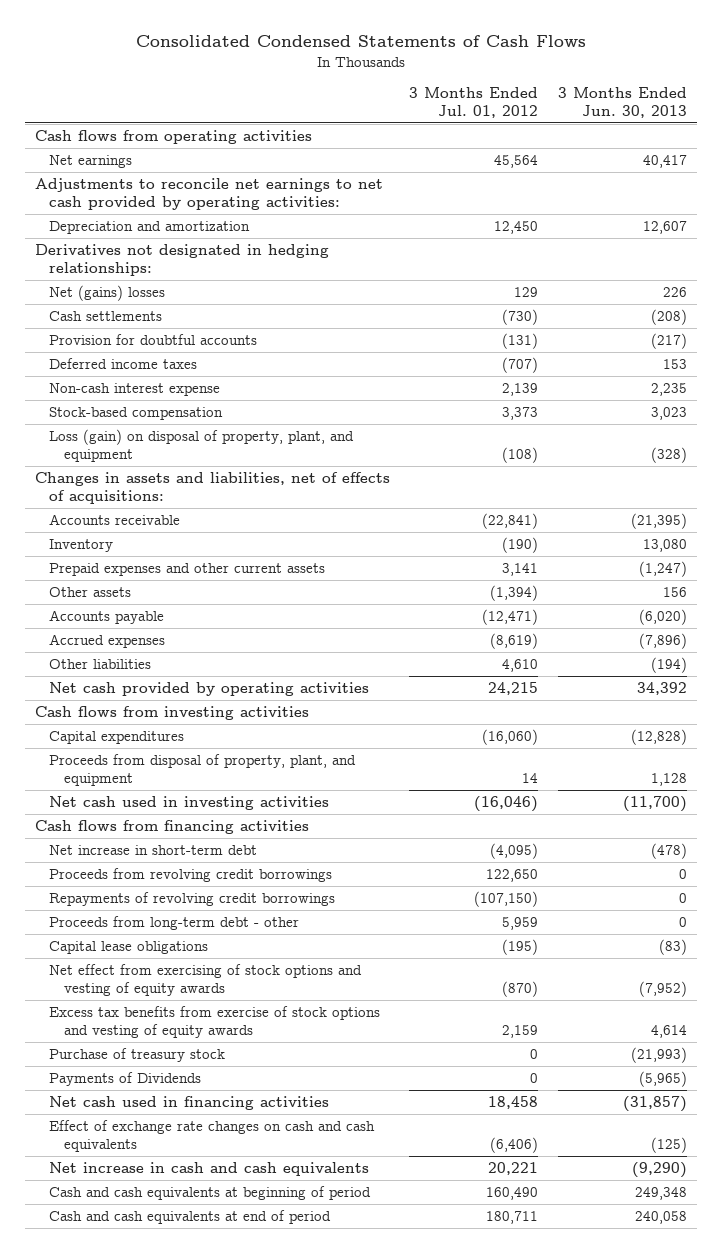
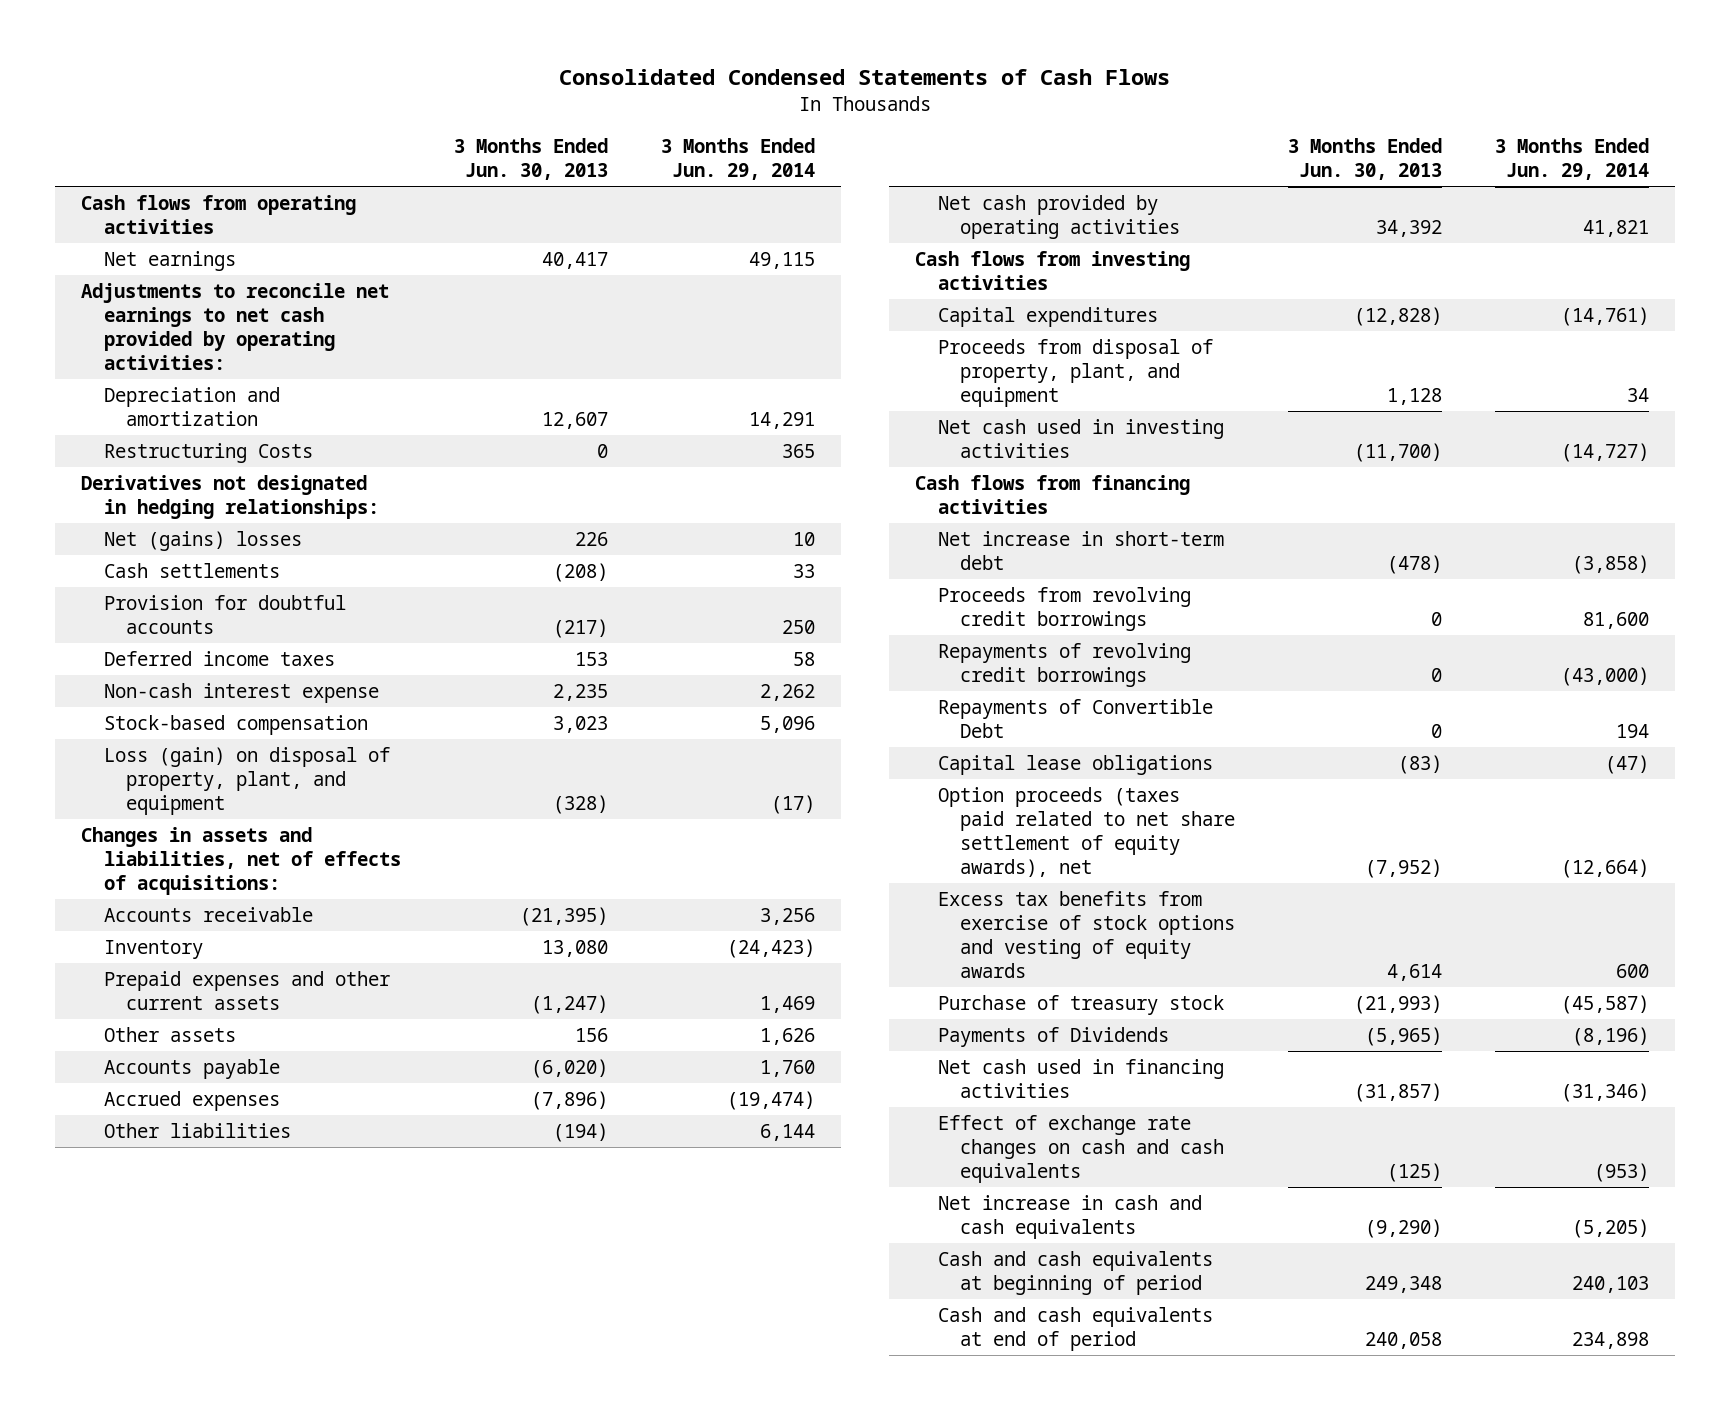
- | 3 Months Ended Jul. 01, 2012 | 3 Months Ended Jun. 30, 2013
+ | 3 Months Ended Jun. 30, 2013 | 3 Months Ended Jun. 29, 2014
+ Restructuring Costs | 0 | 365
- Proceeds from long-term debt - other | 5,959 | 0
+ Repayments of Convertible Debt | 0 | 194
- Net effect from exercising of stock options and vesting of equity awards | (870) | (7,952)
+ Option proceeds (taxes paid related to net share settlement of equity awards), net | (7,952) | (12,664)

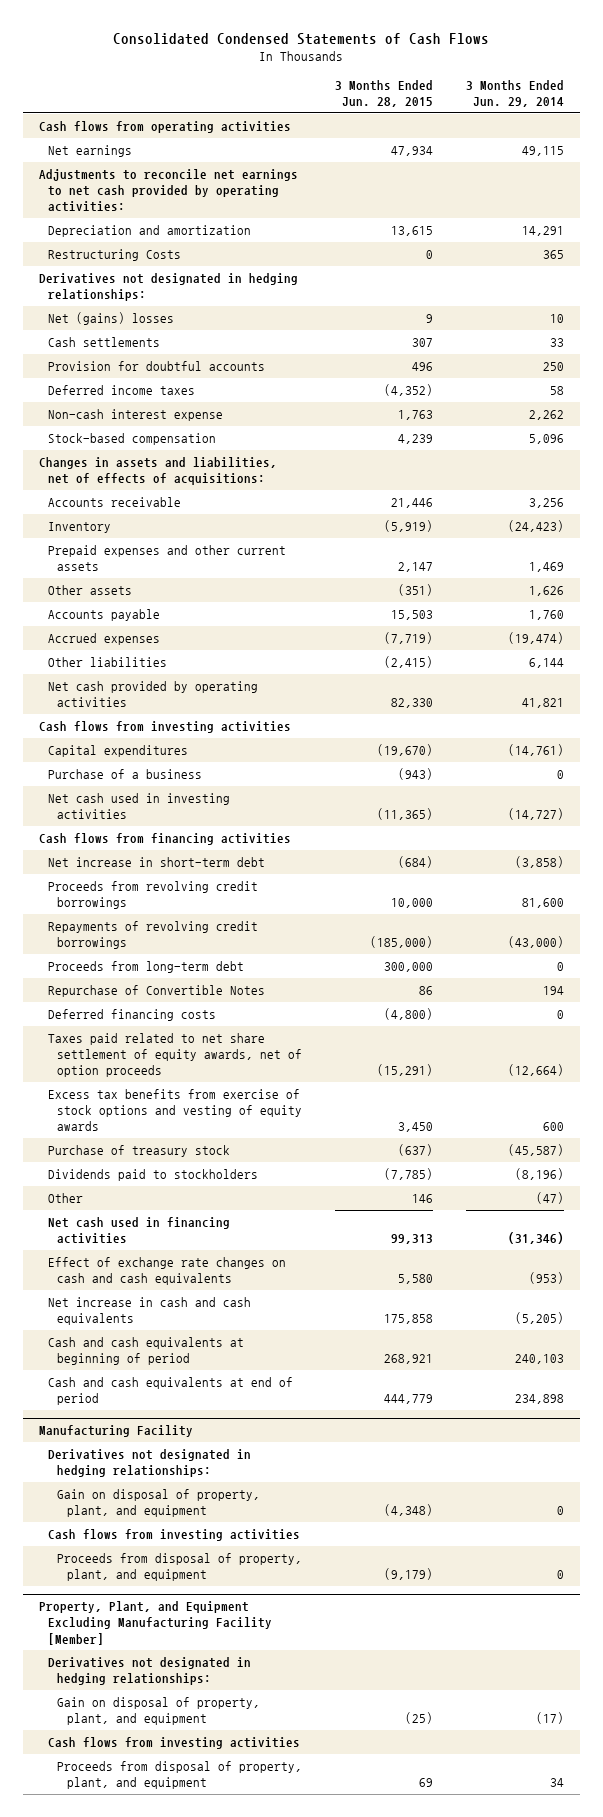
- | 3 Months Ended Jun. 30, 2013 | 3 Months Ended Jun. 29, 2014
+ | 3 Months Ended Jun. 28, 2015 | 3 Months Ended Jun. 29, 2014
- Loss (gain) on disposal of property, plant, and equipment | (328) | (17)
- Proceeds from disposal of property, plant, and equipment | 1,128 | 34
+ Purchase of a business | (943) | 0
- Repayments of Convertible Debt | 0 | 194
- Capital lease obligations | (83) | (47)
- Option proceeds (taxes paid related to net share settlement of equity awards), net | (7,952) | (12,664)
+ Proceeds from long-term debt | 300,000 | 0
+ Repurchase of Convertible Notes | 86 | 194
+ Deferred financing costs | (4,800) | 0
+ Taxes paid related to net share settlement of equity awards, net of option proceeds | (15,291) | (12,664)
- Payments of Dividends | (5,965) | (8,196)
+ Dividends paid to stockholders | (7,785) | (8,196)
+ Other | 146 | (47)
+ Manufacturing Facility
+ Derivatives not designated in hedging relationships:
+ Gain on disposal of property, plant, and equipment | (4,348) | 0
+ Cash flows from investing activities
+ Proceeds from disposal of property, plant, and equipment | (9,179) | 0
+ Property, Plant, and Equipment Excluding Manufacturing Facility [Member]
+ Derivatives not designated in hedging relationships:
+ Gain on disposal of property, plant, and equipment | (25) | (17)
+ Cash flows from investing activities
+ Proceeds from disposal of property, plant, and equipment | 69 | 34

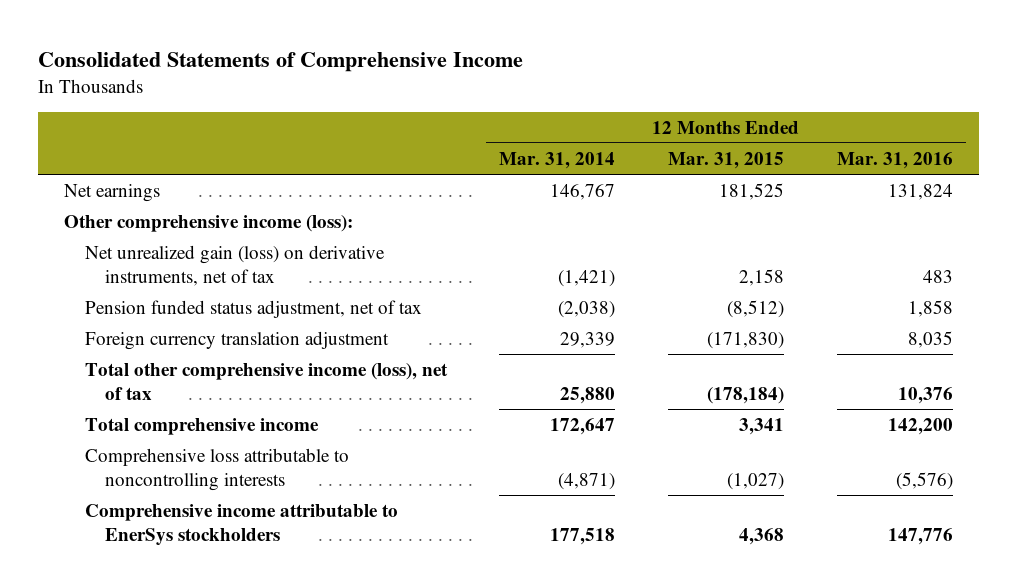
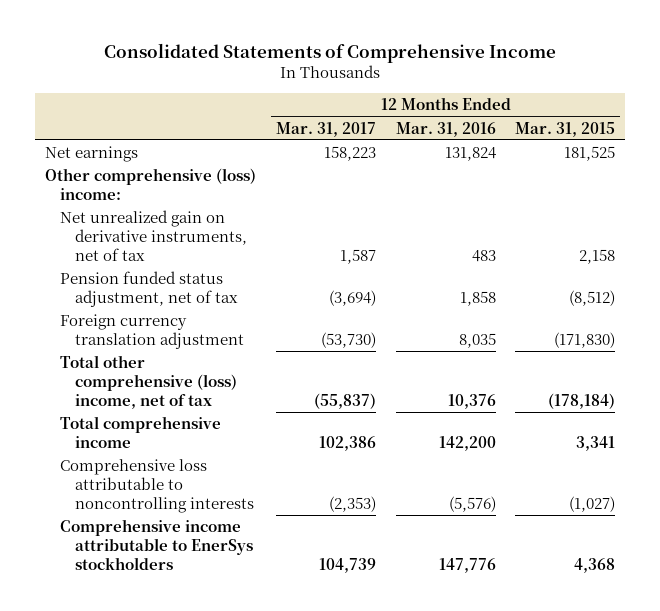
- | 12 Months Ended Mar. 31, 2014 | 12 Months Ended Mar. 31, 2015 | 12 Months Ended Mar. 31, 2016
+ | 12 Months Ended Mar. 31, 2017 | 12 Months Ended Mar. 31, 2016 | 12 Months Ended Mar. 31, 2015
- Other comprehensive income (loss):
- Net unrealized gain (loss) on derivative instruments, net of tax | (1,421) | 2,158 | 483
+ Other comprehensive (loss) income:
+ Net unrealized gain on derivative instruments, net of tax | 1,587 | 483 | 2,158
- Total other comprehensive income (loss), net of tax | 25,880 | (178,184) | 10,376
+ Total other comprehensive (loss) income, net of tax | (55,837) | 10,376 | (178,184)

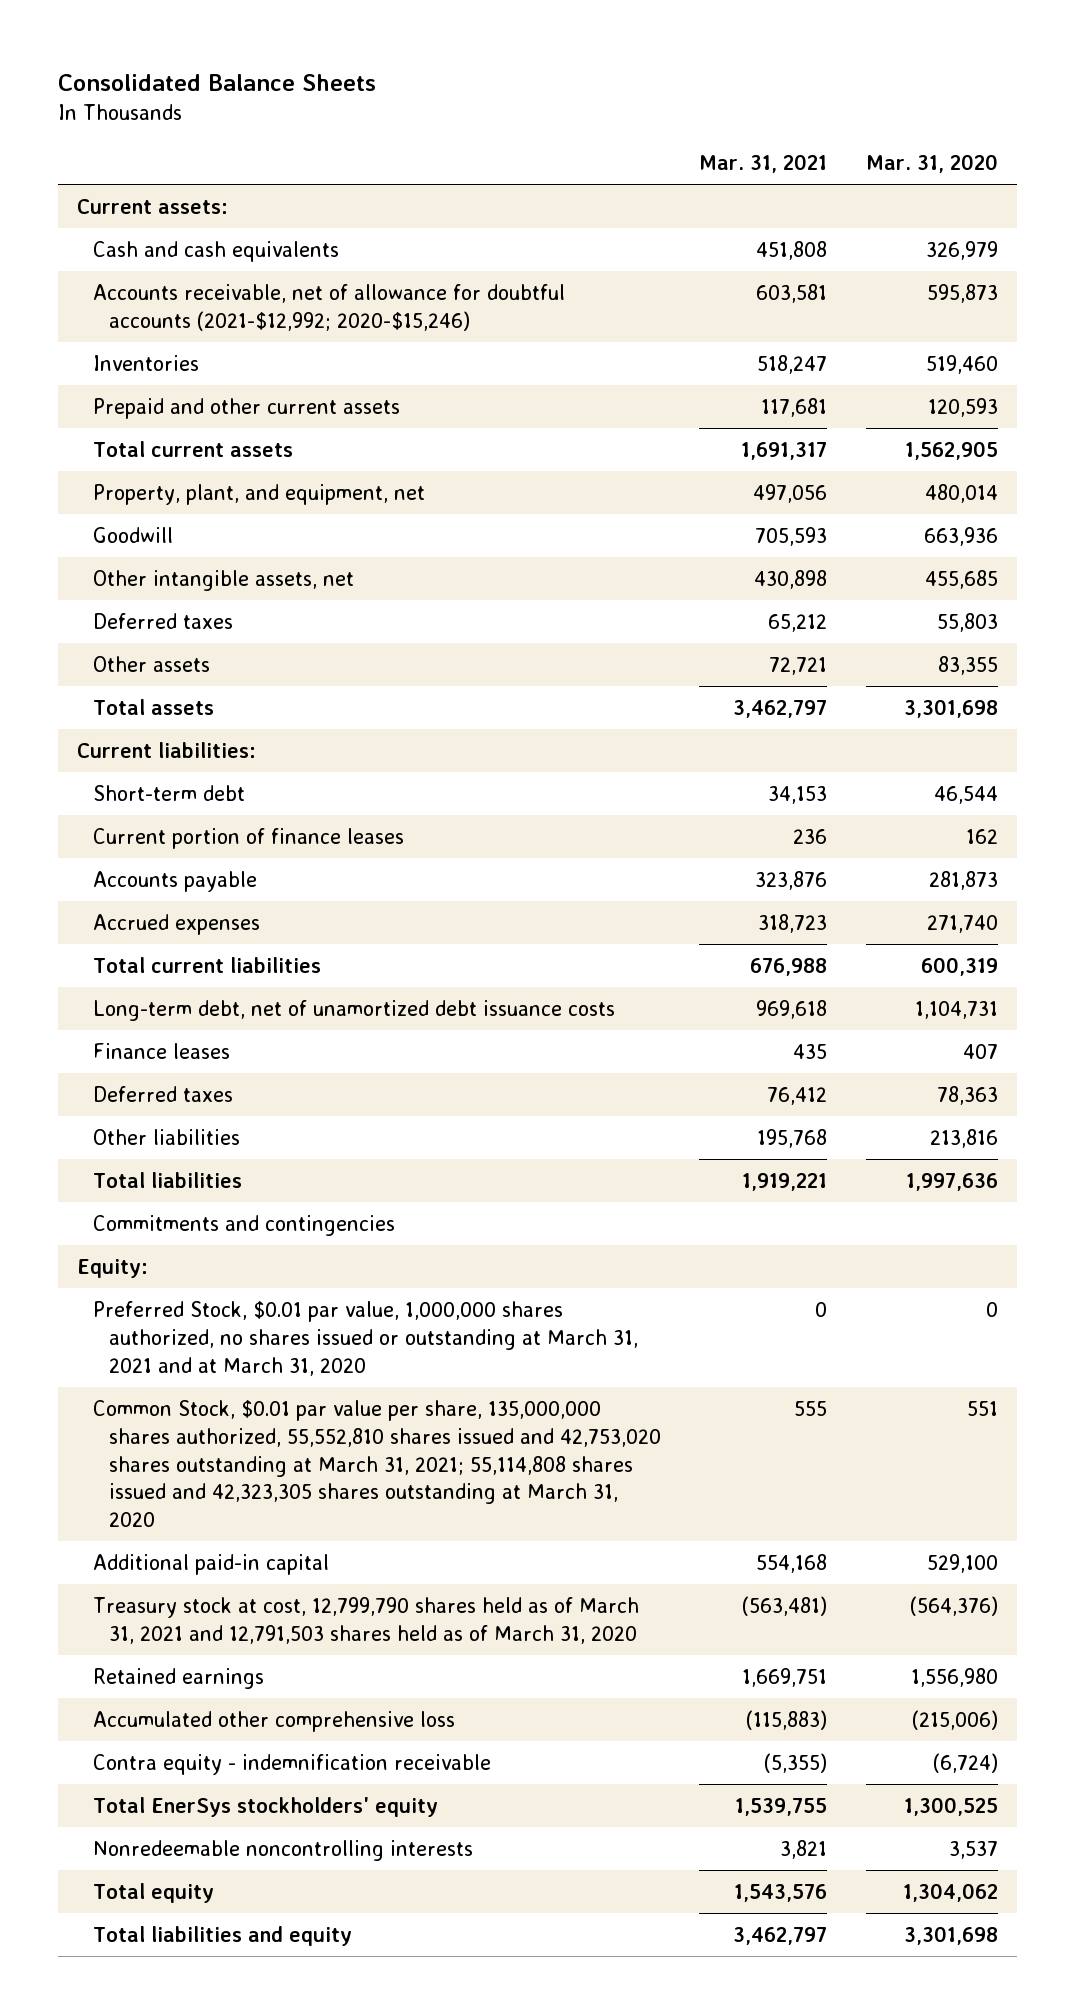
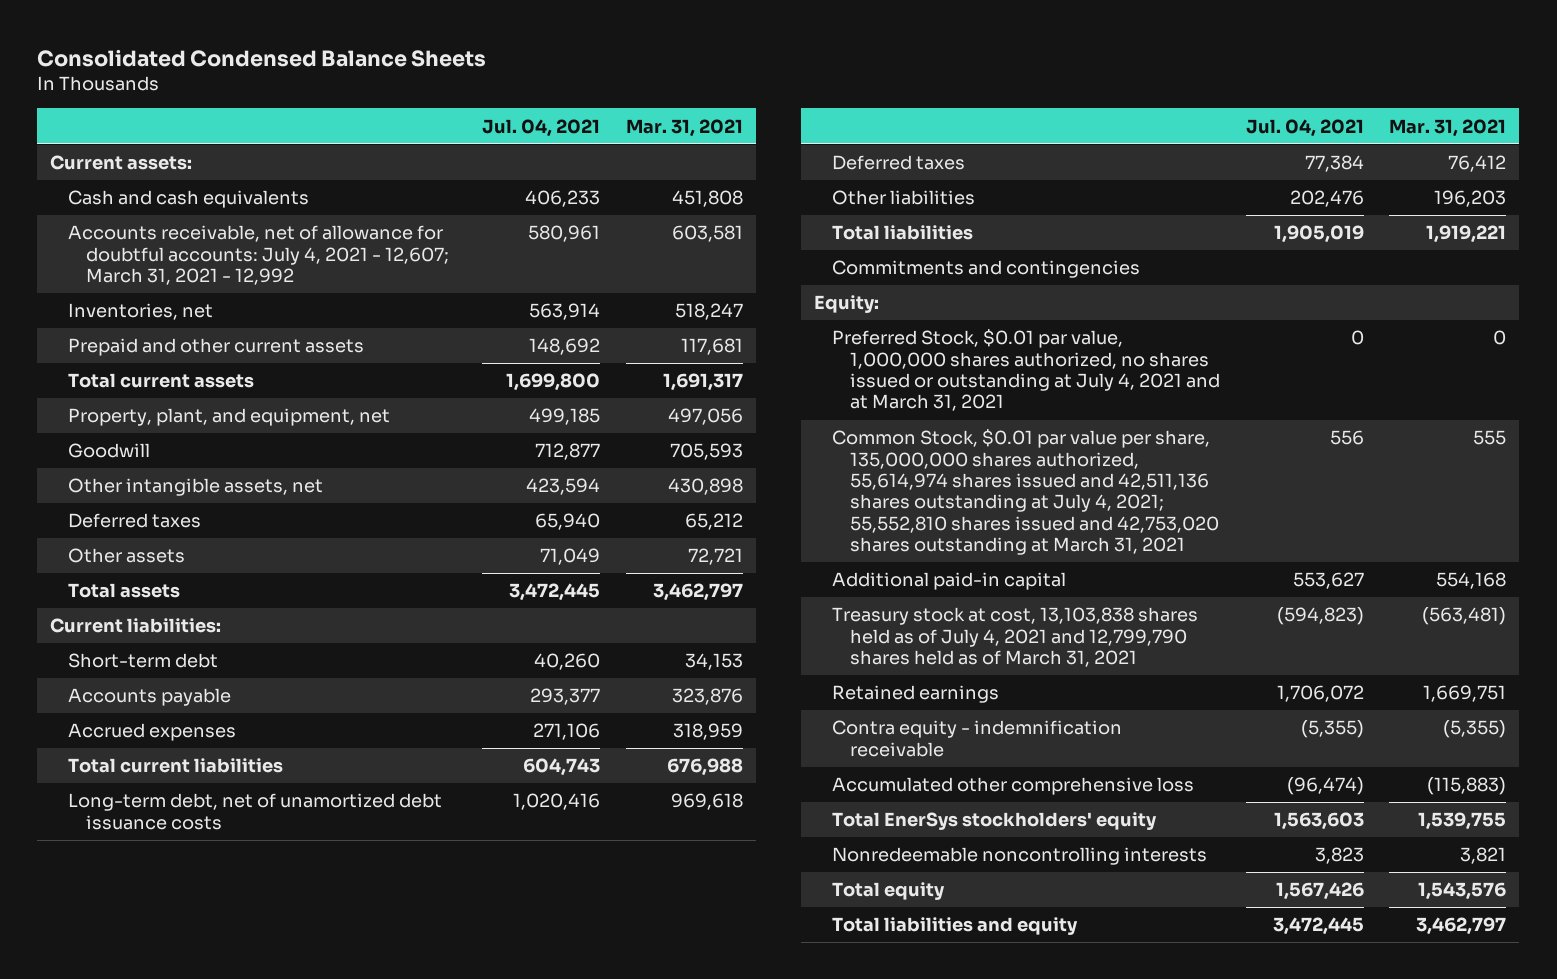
- Consolidated Balance Sheets
+ Consolidated Condensed Balance Sheets
- | Mar. 31, 2021 | Mar. 31, 2020
+ | Jul. 04, 2021 | Mar. 31, 2021
- Accounts receivable, net of allowance for doubtful accounts (2021-$12,992; 2020-$15,246) | 603,581 | 595,873
- Inventories | 518,247 | 519,460
+ Accounts receivable, net of allowance for doubtful accounts: July 4, 2021 - 12,607; March 31, 2021 - 12,992 | 580,961 | 603,581
+ Inventories, net | 563,914 | 518,247
- Current portion of finance leases | 236 | 162
- Accrued expenses | 318,723 | 271,740
+ Accrued expenses | 271,106 | 318,959
- Finance leases | 435 | 407
- Other liabilities | 195,768 | 213,816
+ Other liabilities | 202,476 | 196,203
- Preferred Stock, $0.01 par value, 1,000,000 shares authorized, no shares issued or outstanding at March 31, 2021 and at March 31, 2020 | 0 | 0
- Common Stock, $0.01 par value per share, 135,000,000 shares authorized, 55,552,810 shares issued and 42,753,020 shares outstanding at March 31, 2021; 55,114,808 shares issued and 42,323,305 shares outstanding at March 31, 2020 | 555 | 551
+ Preferred Stock, $0.01 par value, 1,000,000 shares authorized, no shares issued or outstanding at July 4, 2021 and at March 31, 2021 | 0 | 0
+ Common Stock, $0.01 par value per share, 135,000,000 shares authorized, 55,614,974 shares issued and 42,511,136 shares outstanding at July 4, 2021; 55,552,810 shares issued and 42,753,020 shares outstanding at March 31, 2021 | 556 | 555
- Treasury stock at cost, 12,799,790 shares held as of March 31, 2021 and 12,791,503 shares held as of March 31, 2020 | (563,481) | (564,376)
+ Treasury stock at cost, 13,103,838 shares held as of July 4, 2021 and 12,799,790 shares held as of March 31, 2021 | (594,823) | (563,481)
moved down: Accumulated other comprehensive loss | (96,474) | (115,883)

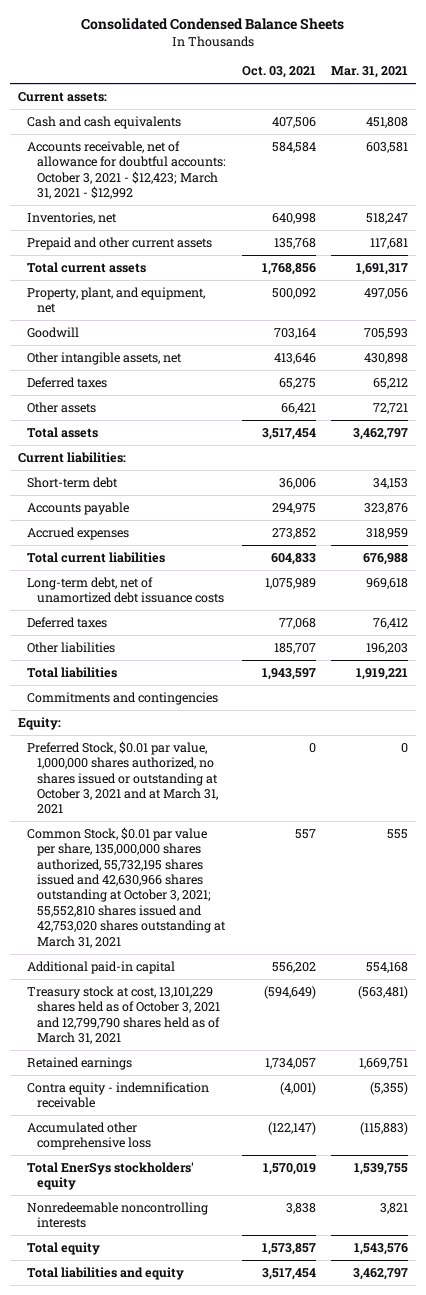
- | Jul. 04, 2021 | Mar. 31, 2021
+ | Oct. 03, 2021 | Mar. 31, 2021
- Accounts receivable, net of allowance for doubtful accounts: July 4, 2021 - 12,607; March 31, 2021 - 12,992 | 580,961 | 603,581
+ Accounts receivable, net of allowance for doubtful accounts: October 3, 2021 - $12,423; March 31, 2021 - $12,992 | 584,584 | 603,581
- Preferred Stock, $0.01 par value, 1,000,000 shares authorized, no shares issued or outstanding at July 4, 2021 and at March 31, 2021 | 0 | 0
- Common Stock, $0.01 par value per share, 135,000,000 shares authorized, 55,614,974 shares issued and 42,511,136 shares outstanding at July 4, 2021; 55,552,810 shares issued and 42,753,020 shares outstanding at March 31, 2021 | 556 | 555
+ Preferred Stock, $0.01 par value, 1,000,000 shares authorized, no shares issued or outstanding at October 3, 2021 and at March 31, 2021 | 0 | 0
+ Common Stock, $0.01 par value per share, 135,000,000 shares authorized, 55,732,195 shares issued and 42,630,966 shares outstanding at October 3, 2021; 55,552,810 shares issued and 42,753,020 shares outstanding at March 31, 2021 | 557 | 555
- Treasury stock at cost, 13,103,838 shares held as of July 4, 2021 and 12,799,790 shares held as of March 31, 2021 | (594,823) | (563,481)
+ Treasury stock at cost, 13,101,229 shares held as of October 3, 2021 and 12,799,790 shares held as of March 31, 2021 | (594,649) | (563,481)

